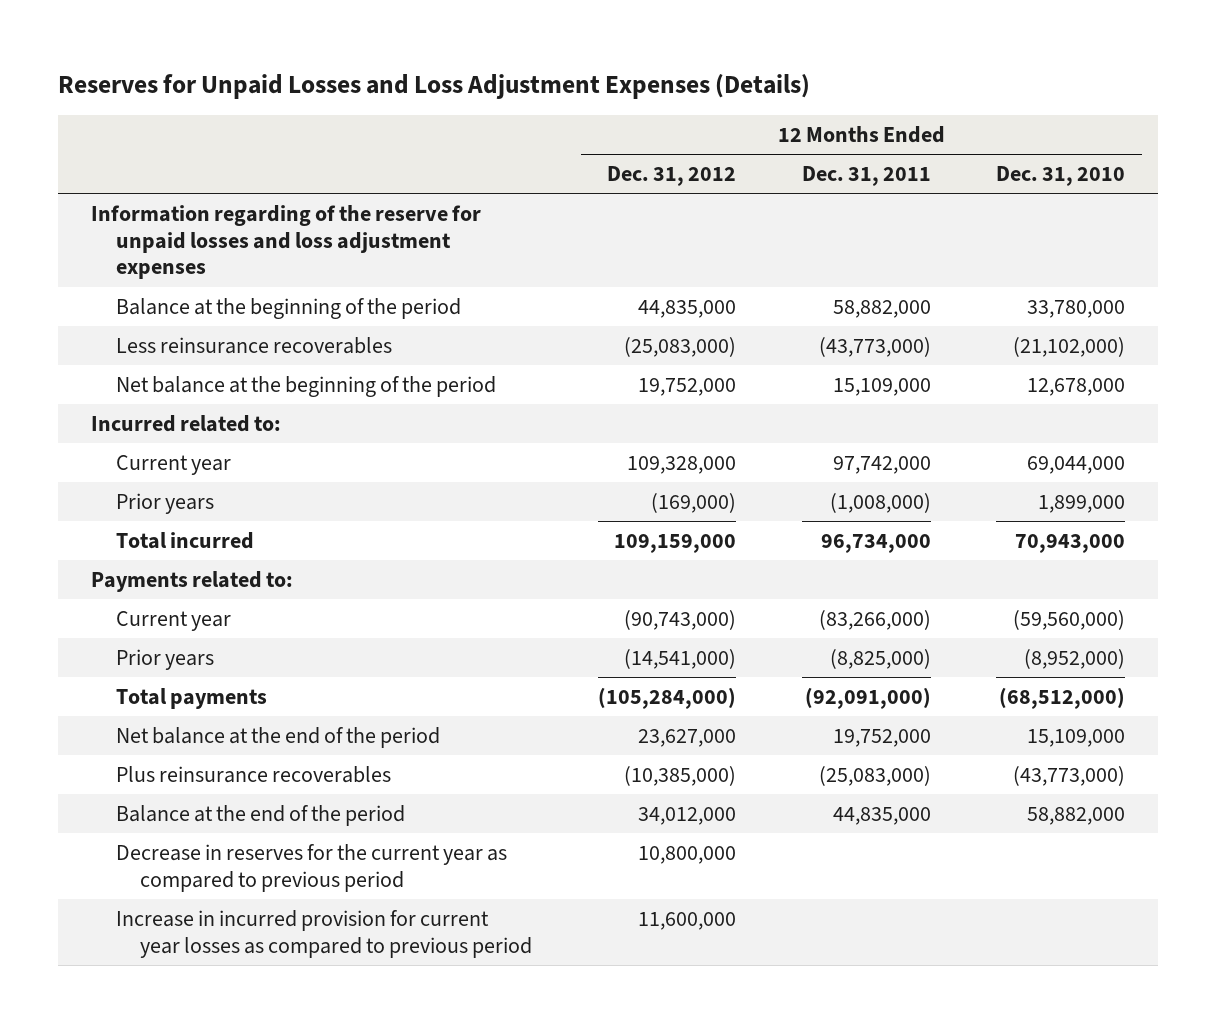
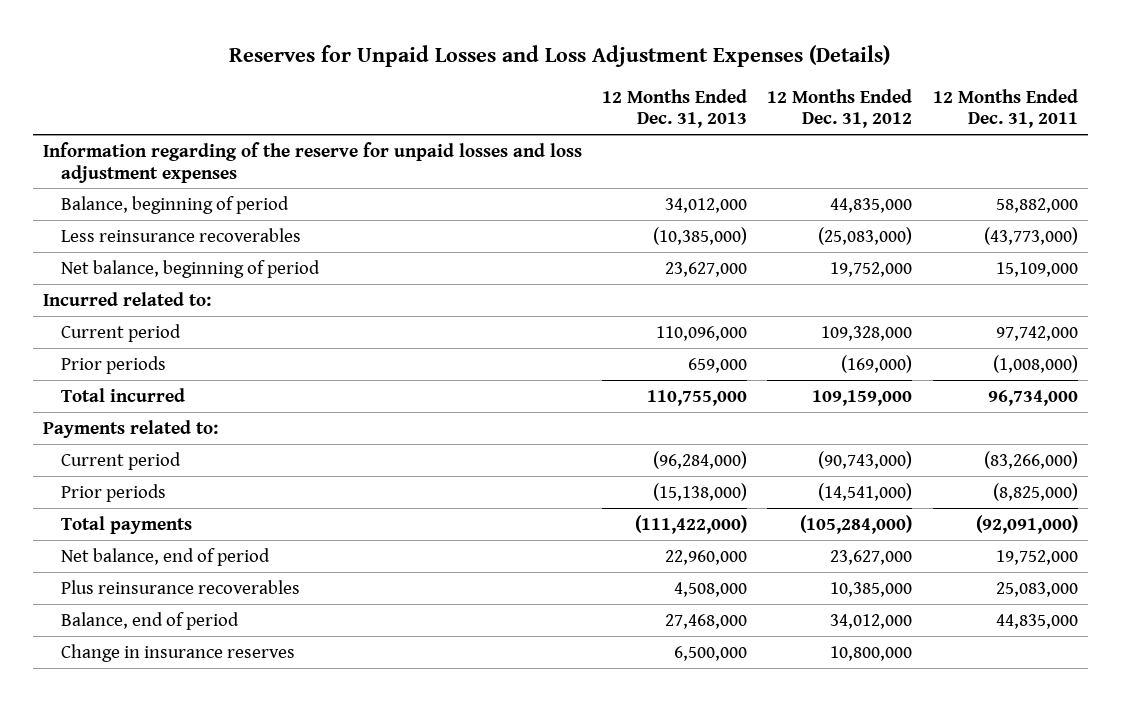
- | 12 Months Ended Dec. 31, 2012 | 12 Months Ended Dec. 31, 2011 | 12 Months Ended Dec. 31, 2010
+ | 12 Months Ended Dec. 31, 2013 | 12 Months Ended Dec. 31, 2012 | 12 Months Ended Dec. 31, 2011
- Balance at the beginning of the period | 44,835,000 | 58,882,000 | 33,780,000
+ Balance, beginning of period | 34,012,000 | 44,835,000 | 58,882,000
- Net balance at the beginning of the period | 19,752,000 | 15,109,000 | 12,678,000
+ Net balance, beginning of period | 23,627,000 | 19,752,000 | 15,109,000
- Current year | 109,328,000 | 97,742,000 | 69,044,000
- Prior years | (169,000) | (1,008,000) | 1,899,000
+ Current period | 110,096,000 | 109,328,000 | 97,742,000
+ Prior periods | 659,000 | (169,000) | (1,008,000)
- Current year | (90,743,000) | (83,266,000) | (59,560,000)
- Prior years | (14,541,000) | (8,825,000) | (8,952,000)
+ Current period | (96,284,000) | (90,743,000) | (83,266,000)
+ Prior periods | (15,138,000) | (14,541,000) | (8,825,000)
- Net balance at the end of the period | 23,627,000 | 19,752,000 | 15,109,000
- Plus reinsurance recoverables | (10,385,000) | (25,083,000) | (43,773,000)
- Balance at the end of the period | 34,012,000 | 44,835,000 | 58,882,000
- Decrease in reserves for the current year as compared to previous period | 10,800,000 | |
- Increase in incurred provision for current year losses as compared to previous period | 11,600,000 | |
+ Net balance, end of period | 22,960,000 | 23,627,000 | 19,752,000
+ Plus reinsurance recoverables | 4,508,000 | 10,385,000 | 25,083,000
+ Balance, end of period | 27,468,000 | 34,012,000 | 44,835,000
+ Change in insurance reserves | 6,500,000 | 10,800,000 |

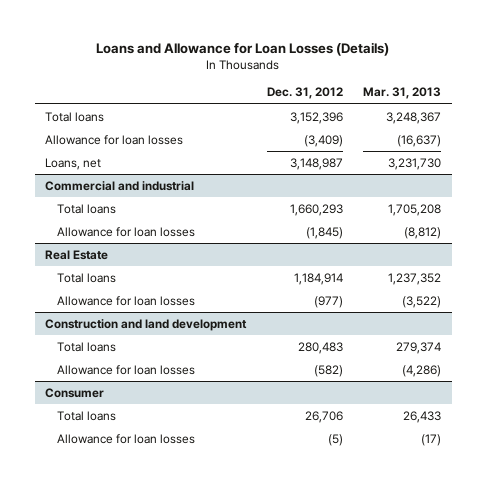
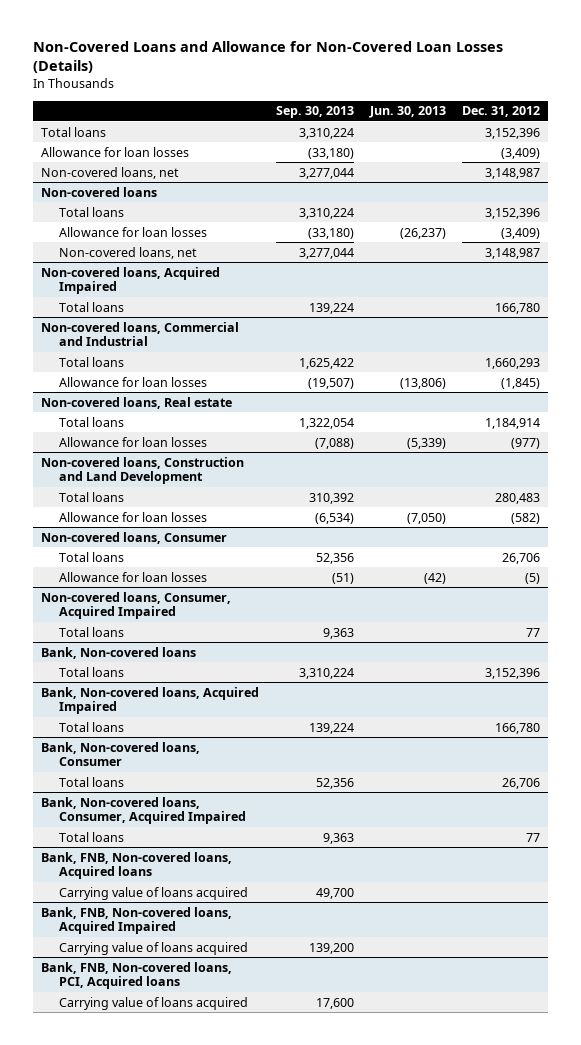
- Loans and Allowance for Loan Losses (Details)
+ Non-Covered Loans and Allowance for Non-Covered Loan Losses (Details)
- | Dec. 31, 2012 | Mar. 31, 2013
+ | Sep. 30, 2013 | Jun. 30, 2013 | Dec. 31, 2012
- Loans, net | 3,148,987 | 3,231,730
- Commercial and industrial
+ Non-covered loans, net | 3,277,044 | | 3,148,987
+ Non-covered loans
+ Total loans | 3,310,224 | | 3,152,396
+ Allowance for loan losses | (33,180) | (26,237) | (3,409)
+ Non-covered loans, net | 3,277,044 | | 3,148,987
+ Non-covered loans, Acquired Impaired
+ Total loans | 139,224 | | 166,780
+ Non-covered loans, Commercial and Industrial
- Real Estate
+ Non-covered loans, Real estate
- Construction and land development
+ Non-covered loans, Construction and Land Development
- Consumer
+ Non-covered loans, Consumer
+ Non-covered loans, Consumer, Acquired Impaired
+ Total loans | 9,363 | | 77
+ Bank, Non-covered loans
+ Total loans | 3,310,224 | | 3,152,396
+ Bank, Non-covered loans, Acquired Impaired
+ Total loans | 139,224 | | 166,780
+ Bank, Non-covered loans, Consumer
+ Total loans | 52,356 | | 26,706
+ Bank, Non-covered loans, Consumer, Acquired Impaired
+ Total loans | 9,363 | | 77
+ Bank, FNB, Non-covered loans, Acquired loans
+ Carrying value of loans acquired | 49,700 | |
+ Bank, FNB, Non-covered loans, Acquired Impaired
+ Carrying value of loans acquired | 139,200 | |
+ Bank, FNB, Non-covered loans, PCI, Acquired loans
+ Carrying value of loans acquired | 17,600 | |

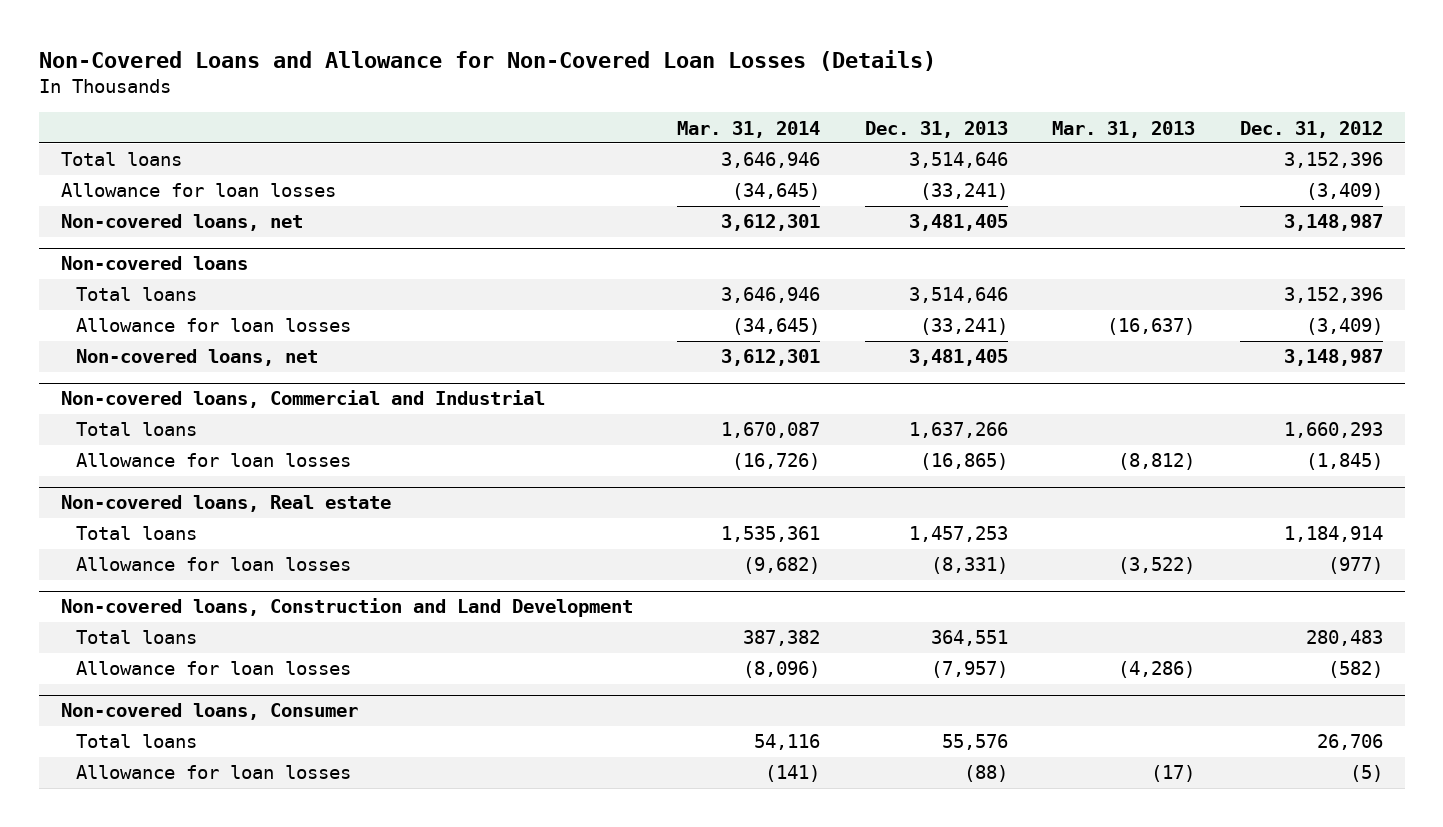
- | Sep. 30, 2013 | Jun. 30, 2013 | Dec. 31, 2012
+ | Mar. 31, 2014 | Dec. 31, 2013 | Mar. 31, 2013 | Dec. 31, 2012
- Non-covered loans, Acquired Impaired
- Total loans | 139,224 | | 166,780
- Non-covered loans, Consumer, Acquired Impaired
- Total loans | 9,363 | | 77
- Bank, Non-covered loans
- Total loans | 3,310,224 | | 3,152,396
- Bank, Non-covered loans, Acquired Impaired
- Total loans | 139,224 | | 166,780
- Bank, Non-covered loans, Consumer
- Total loans | 52,356 | | 26,706
- Bank, Non-covered loans, Consumer, Acquired Impaired
- Total loans | 9,363 | | 77
- Bank, FNB, Non-covered loans, Acquired loans
- Carrying value of loans acquired | 49,700 | |
- Bank, FNB, Non-covered loans, Acquired Impaired
- Carrying value of loans acquired | 139,200 | |
- Bank, FNB, Non-covered loans, PCI, Acquired loans
- Carrying value of loans acquired | 17,600 | |

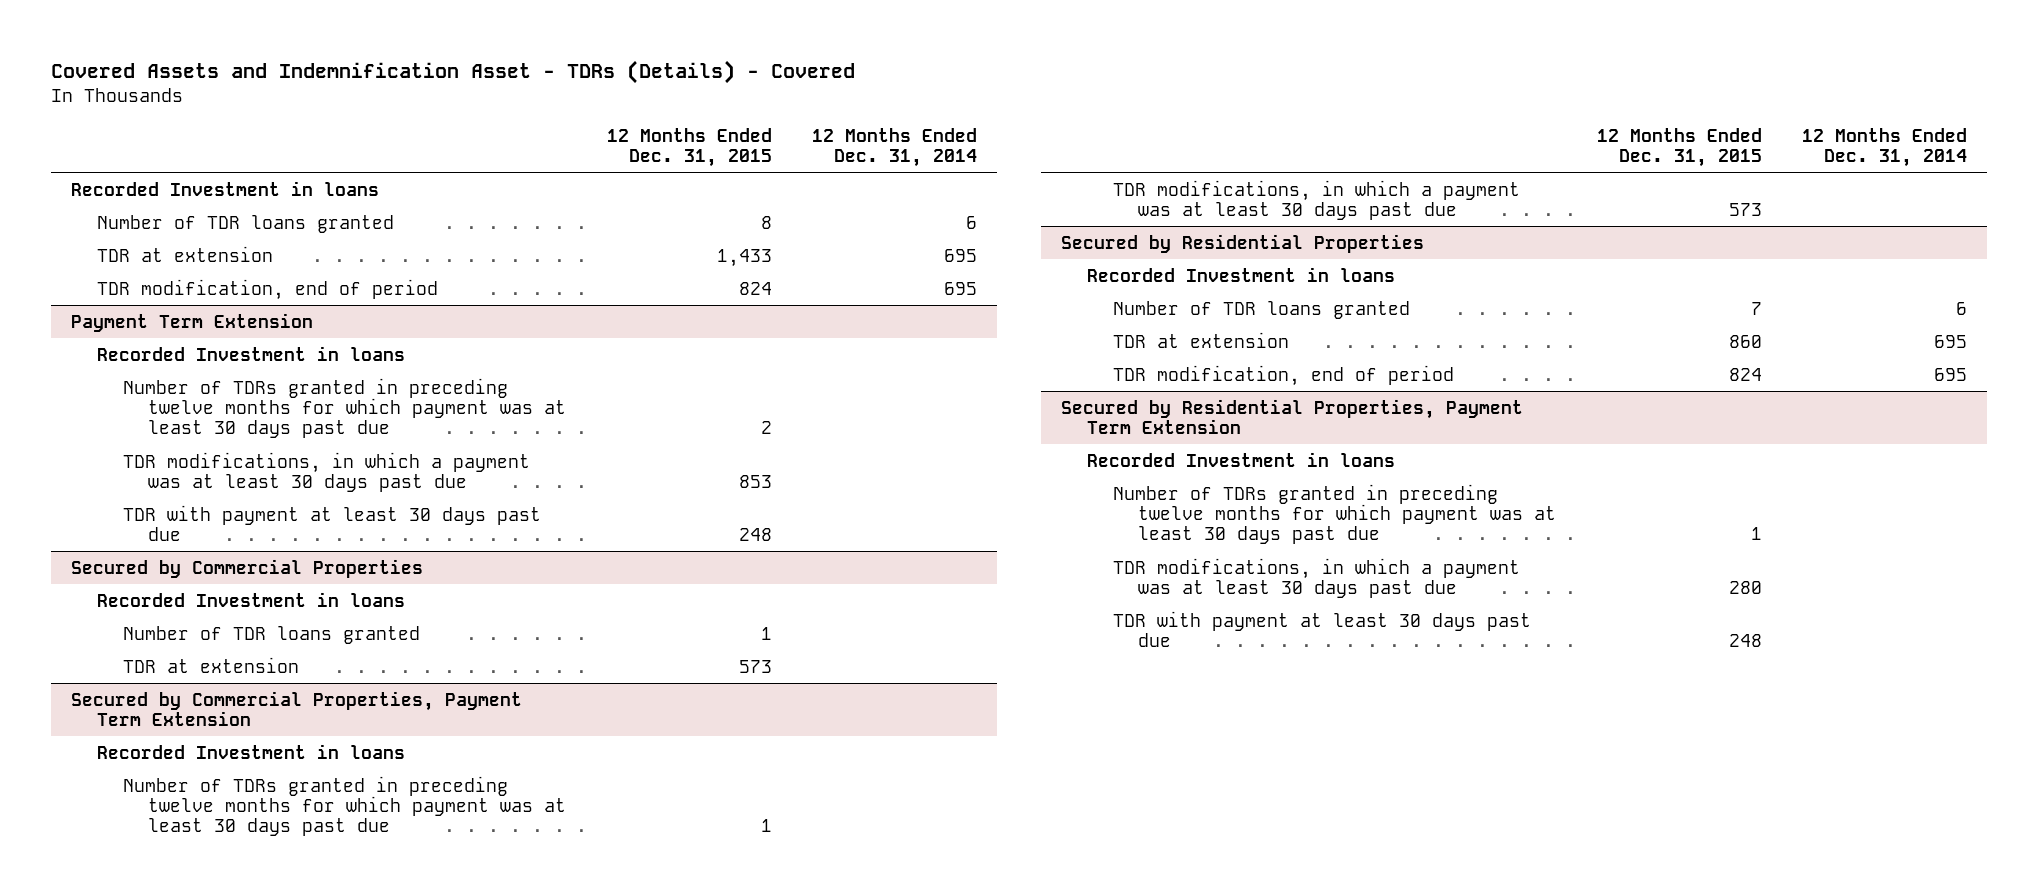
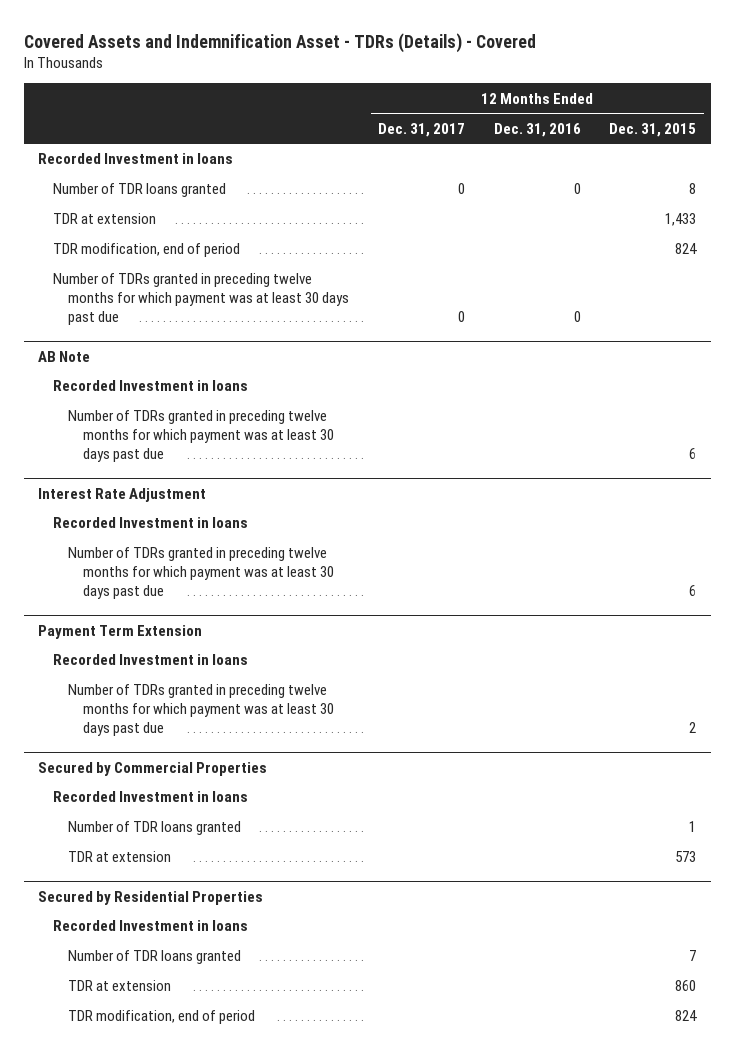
- | 12 Months Ended Dec. 31, 2015 | 12 Months Ended Dec. 31, 2014
+ | 12 Months Ended Dec. 31, 2017 | 12 Months Ended Dec. 31, 2016 | 12 Months Ended Dec. 31, 2015
+ Number of TDRs granted in preceding twelve months for which payment was at least 30 days past due | 0 | 0 |
+ AB Note
+ Recorded Investment in loans
+ Number of TDRs granted in preceding twelve months for which payment was at least 30 days past due | | | 6
+ Interest Rate Adjustment
+ Recorded Investment in loans
+ Number of TDRs granted in preceding twelve months for which payment was at least 30 days past due | | | 6
@ Payment Term Extension
- TDR modifications, in which a payment was at least 30 days past due | 853 |
- TDR with payment at least 30 days past due | 248 |
- Secured by Commercial Properties, Payment Term Extension
- Recorded Investment in loans
- Number of TDRs granted in preceding twelve months for which payment was at least 30 days past due | 1 |
- TDR modifications, in which a payment was at least 30 days past due | 573 |
- Secured by Residential Properties, Payment Term Extension
- Recorded Investment in loans
- Number of TDRs granted in preceding twelve months for which payment was at least 30 days past due | 1 |
- TDR modifications, in which a payment was at least 30 days past due | 280 |
- TDR with payment at least 30 days past due | 248 |

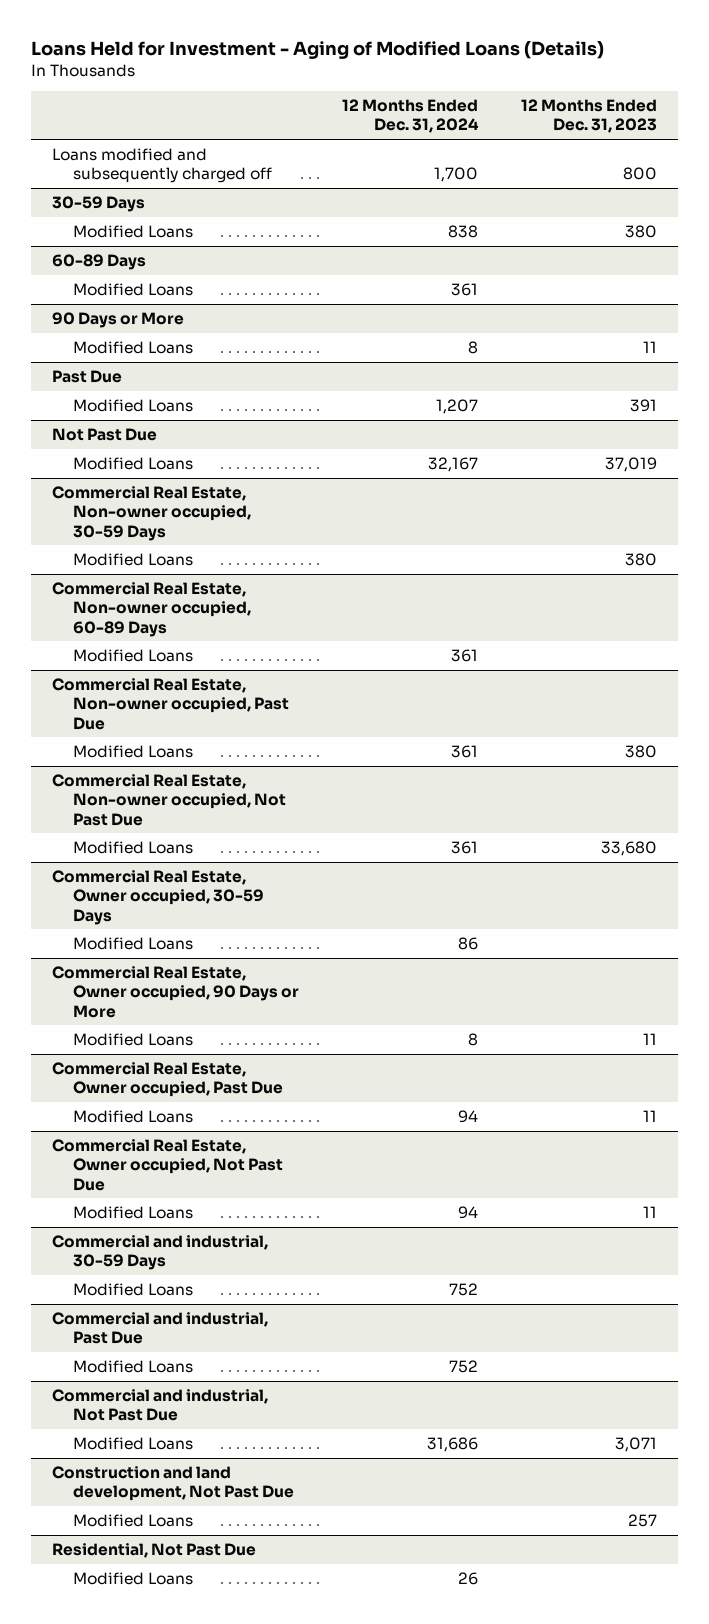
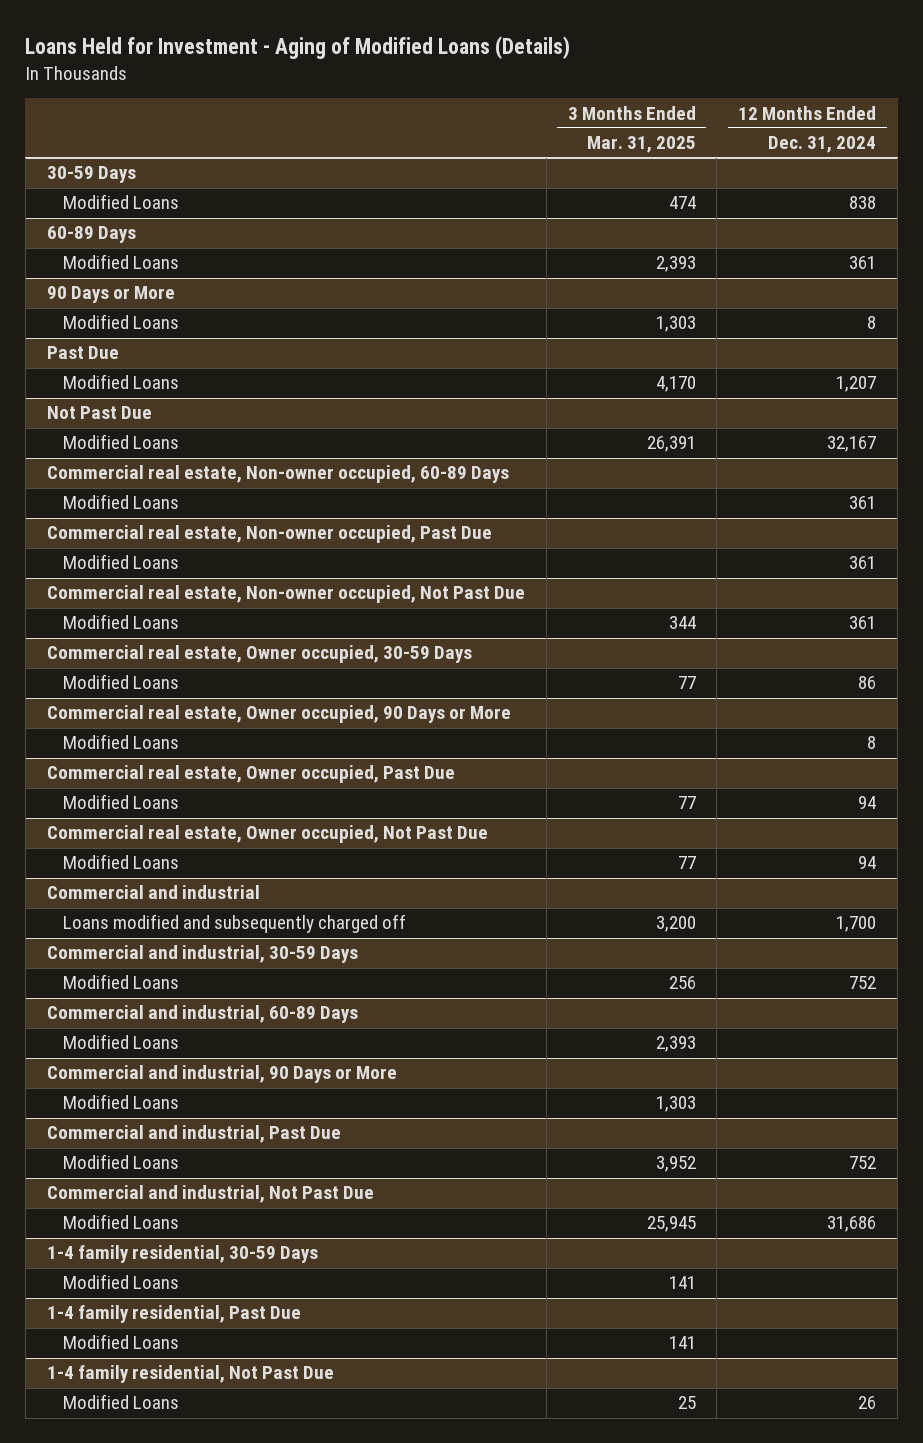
- | 12 Months Ended Dec. 31, 2024 | 12 Months Ended Dec. 31, 2023
+ | 3 Months Ended Mar. 31, 2025 | 12 Months Ended Dec. 31, 2024
- Loans modified and subsequently charged off | 1,700 | 800
- Commercial Real Estate, Non-owner occupied, 30-59 Days
- Modified Loans | | 380
- Commercial Real Estate, Non-owner occupied, 60-89 Days
+ Commercial real estate, Non-owner occupied, 60-89 Days
- Commercial Real Estate, Non-owner occupied, Past Due
+ Commercial real estate, Non-owner occupied, Past Due
- Commercial Real Estate, Non-owner occupied, Not Past Due
+ Commercial real estate, Non-owner occupied, Not Past Due
- Commercial Real Estate, Owner occupied, 30-59 Days
+ Commercial real estate, Owner occupied, 30-59 Days
- Commercial Real Estate, Owner occupied, 90 Days or More
+ Commercial real estate, Owner occupied, 90 Days or More
- Commercial Real Estate, Owner occupied, Past Due
+ Commercial real estate, Owner occupied, Past Due
- Commercial Real Estate, Owner occupied, Not Past Due
+ Commercial real estate, Owner occupied, Not Past Due
+ Commercial and industrial
+ Loans modified and subsequently charged off | 3,200 | 1,700
+ Commercial and industrial, 60-89 Days
+ Modified Loans | 2,393 |
+ Commercial and industrial, 90 Days or More
+ Modified Loans | 1,303 |
- Construction and land development, Not Past Due
+ 1-4 family residential, 30-59 Days
- Residential, Not Past Due
+ 1-4 family residential, Past Due
+ Modified Loans | 141 |
+ 1-4 family residential, Not Past Due

